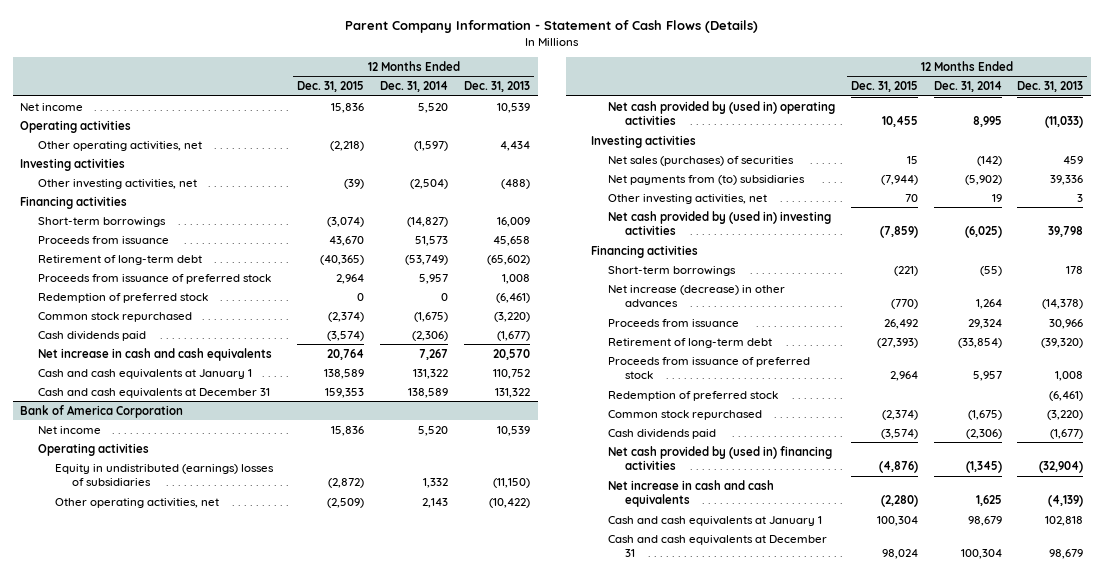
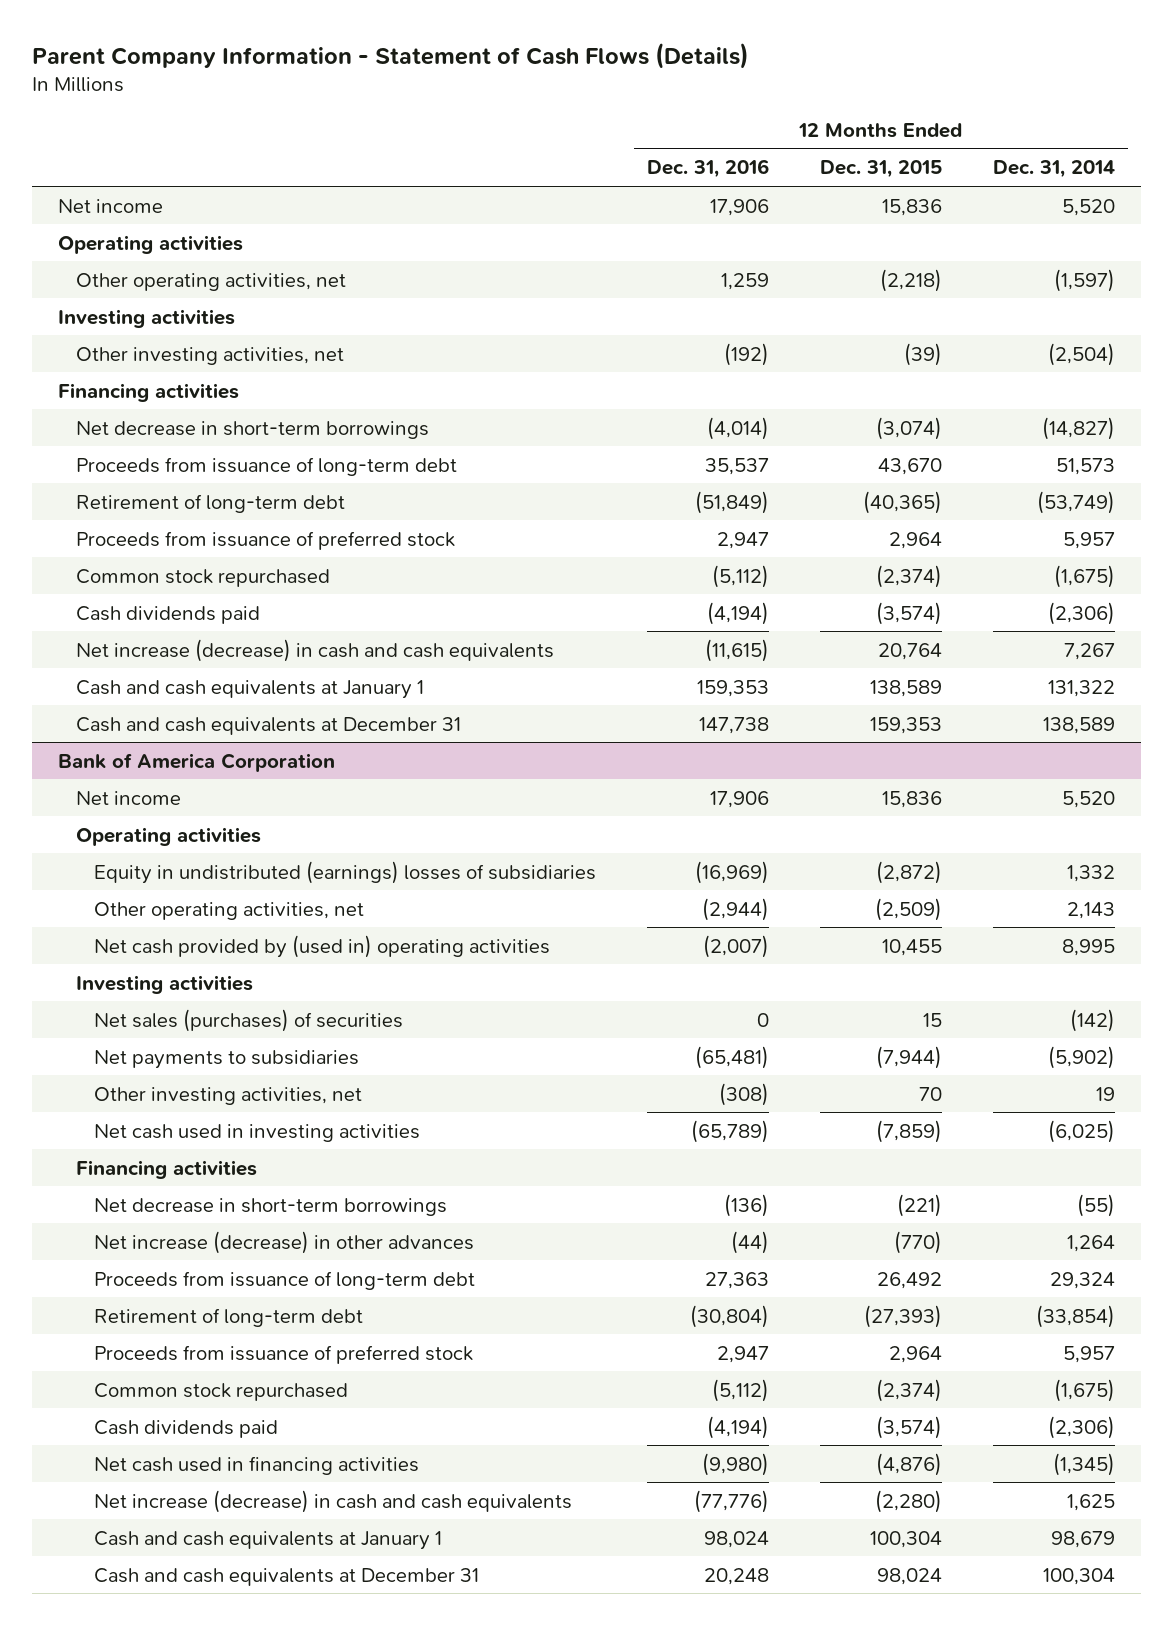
- | 12 Months Ended Dec. 31, 2015 | 12 Months Ended Dec. 31, 2014 | 12 Months Ended Dec. 31, 2013
+ | 12 Months Ended Dec. 31, 2016 | 12 Months Ended Dec. 31, 2015 | 12 Months Ended Dec. 31, 2014
- Short-term borrowings | (3,074) | (14,827) | 16,009
- Proceeds from issuance | 43,670 | 51,573 | 45,658
+ Net decrease in short-term borrowings | (4,014) | (3,074) | (14,827)
+ Proceeds from issuance of long-term debt | 35,537 | 43,670 | 51,573
- Redemption of preferred stock | 0 | 0 | (6,461)
- Net increase in cash and cash equivalents | 20,764 | 7,267 | 20,570
+ Net increase (decrease) in cash and cash equivalents | (11,615) | 20,764 | 7,267
@ Bank of America Corporation
- Net payments from (to) subsidiaries | (7,944) | (5,902) | 39,336
+ Net payments to subsidiaries | (65,481) | (7,944) | (5,902)
- Net cash provided by (used in) investing activities | (7,859) | (6,025) | 39,798
+ Net cash used in investing activities | (65,789) | (7,859) | (6,025)
- Short-term borrowings | (221) | (55) | 178
+ Net decrease in short-term borrowings | (136) | (221) | (55)
- Proceeds from issuance | 26,492 | 29,324 | 30,966
+ Proceeds from issuance of long-term debt | 27,363 | 26,492 | 29,324
- Redemption of preferred stock | | | (6,461)
- Net cash provided by (used in) financing activities | (4,876) | (1,345) | (32,904)
- Net increase in cash and cash equivalents | (2,280) | 1,625 | (4,139)
+ Net cash used in financing activities | (9,980) | (4,876) | (1,345)
+ Net increase (decrease) in cash and cash equivalents | (77,776) | (2,280) | 1,625

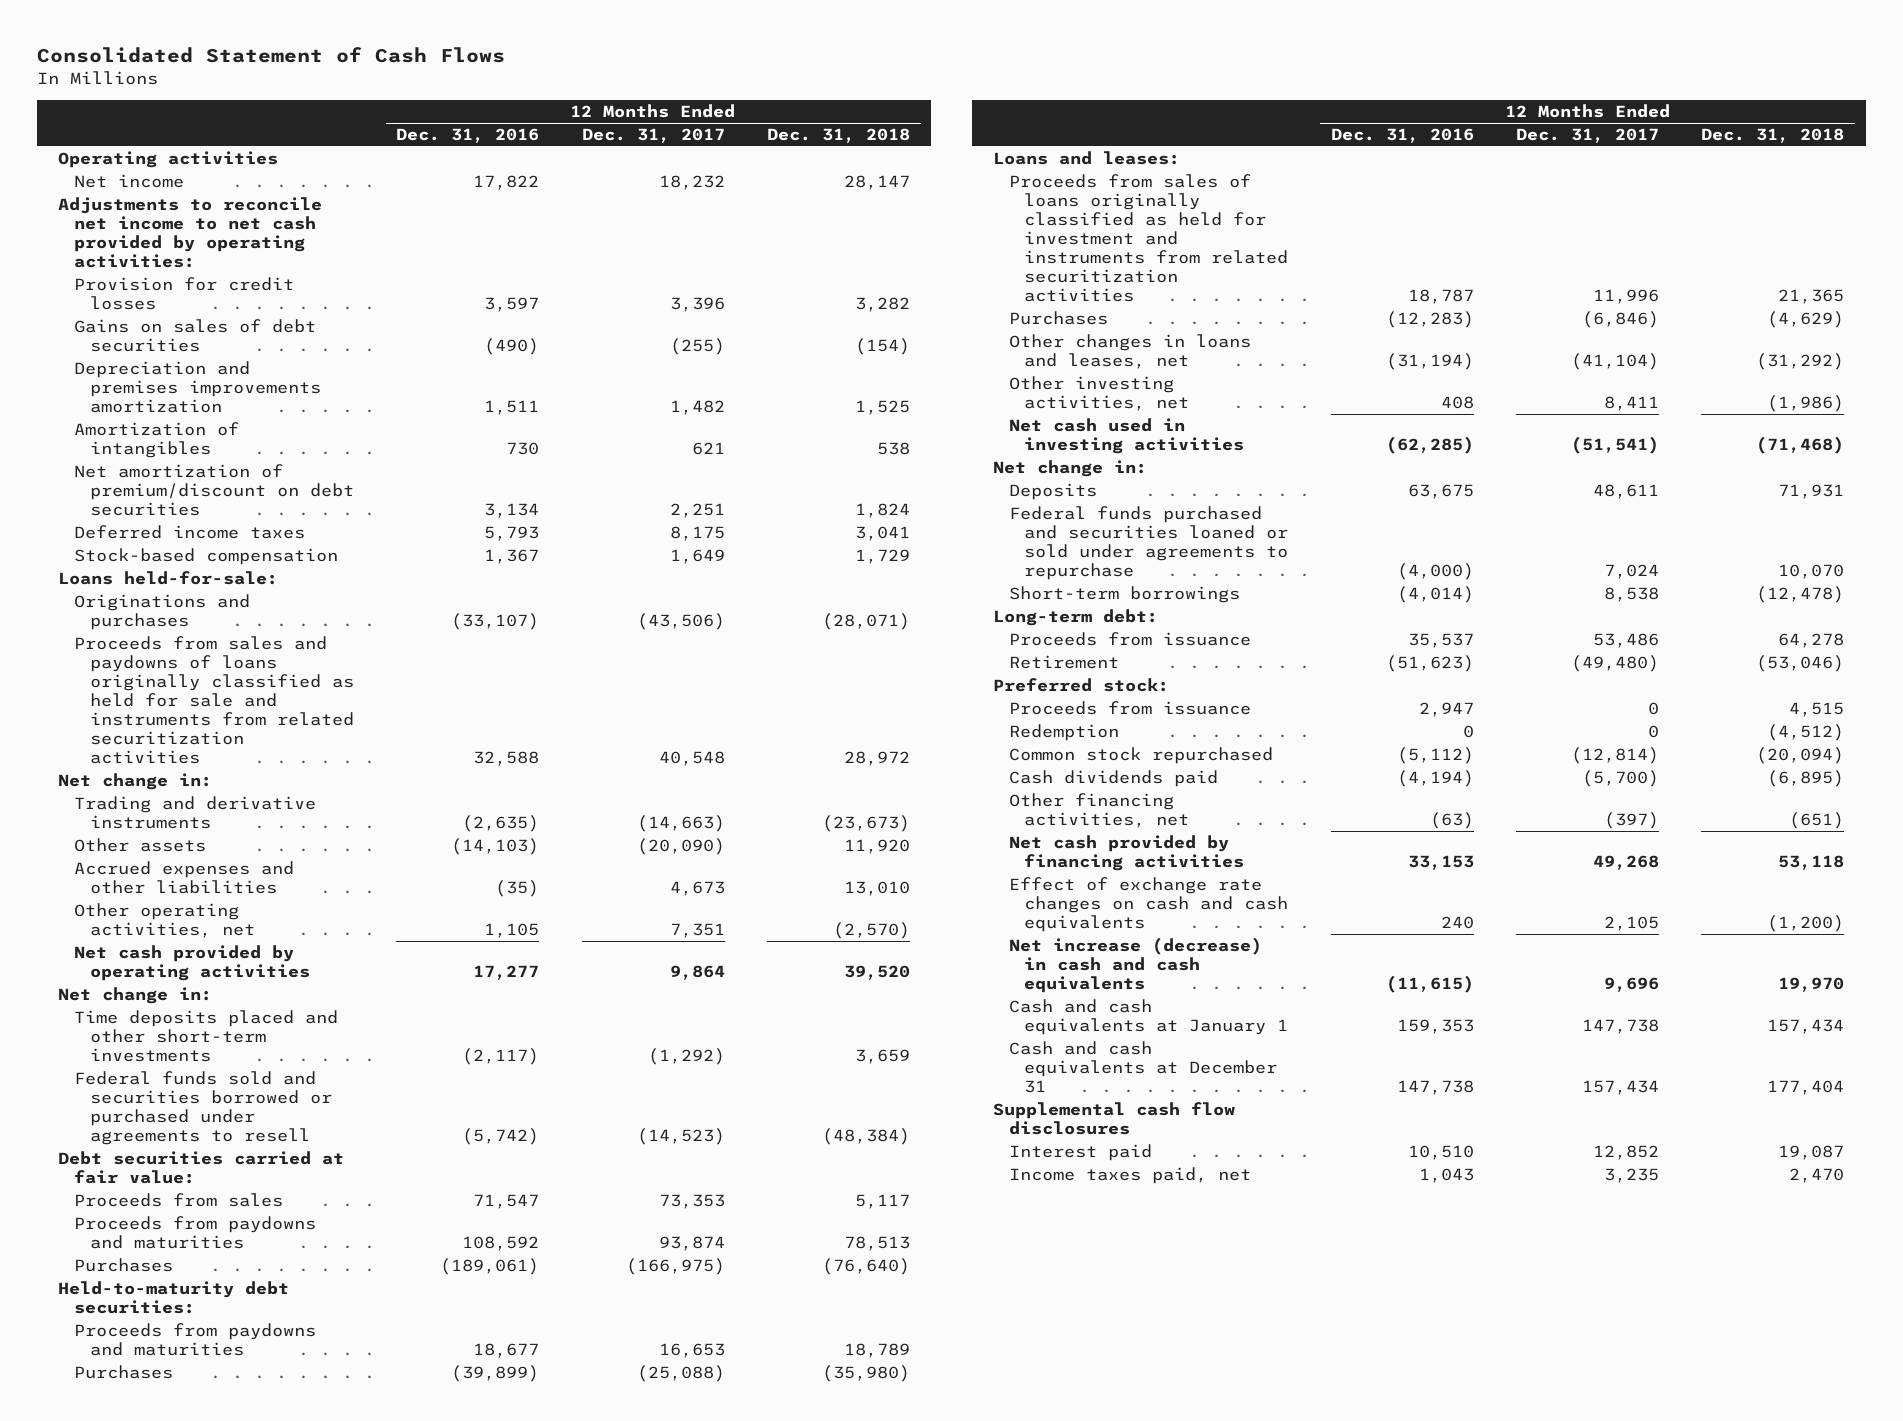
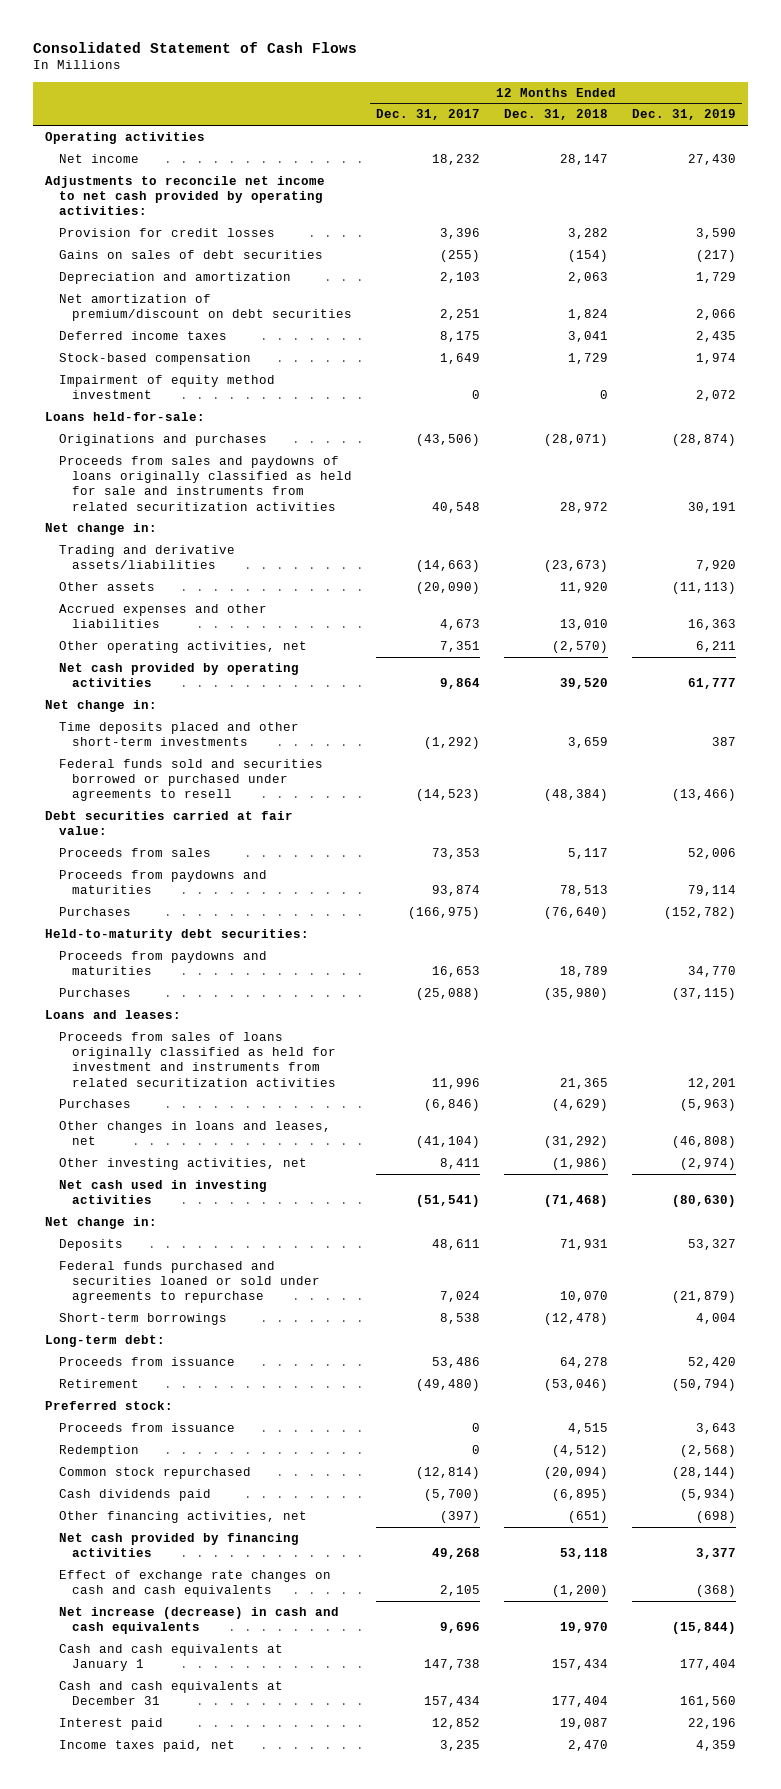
- | 12 Months Ended Dec. 31, 2016 | 12 Months Ended Dec. 31, 2017 | 12 Months Ended Dec. 31, 2018
+ | 12 Months Ended Dec. 31, 2017 | 12 Months Ended Dec. 31, 2018 | 12 Months Ended Dec. 31, 2019
- Depreciation and premises improvements amortization | 1,511 | 1,482 | 1,525
- Amortization of intangibles | 730 | 621 | 538
+ Depreciation and amortization | 2,103 | 2,063 | 1,729
+ Impairment of equity method investment | 0 | 0 | 2,072
- Trading and derivative instruments | (2,635) | (14,663) | (23,673)
+ Trading and derivative assets/liabilities | (14,663) | (23,673) | 7,920
- Supplemental cash flow disclosures

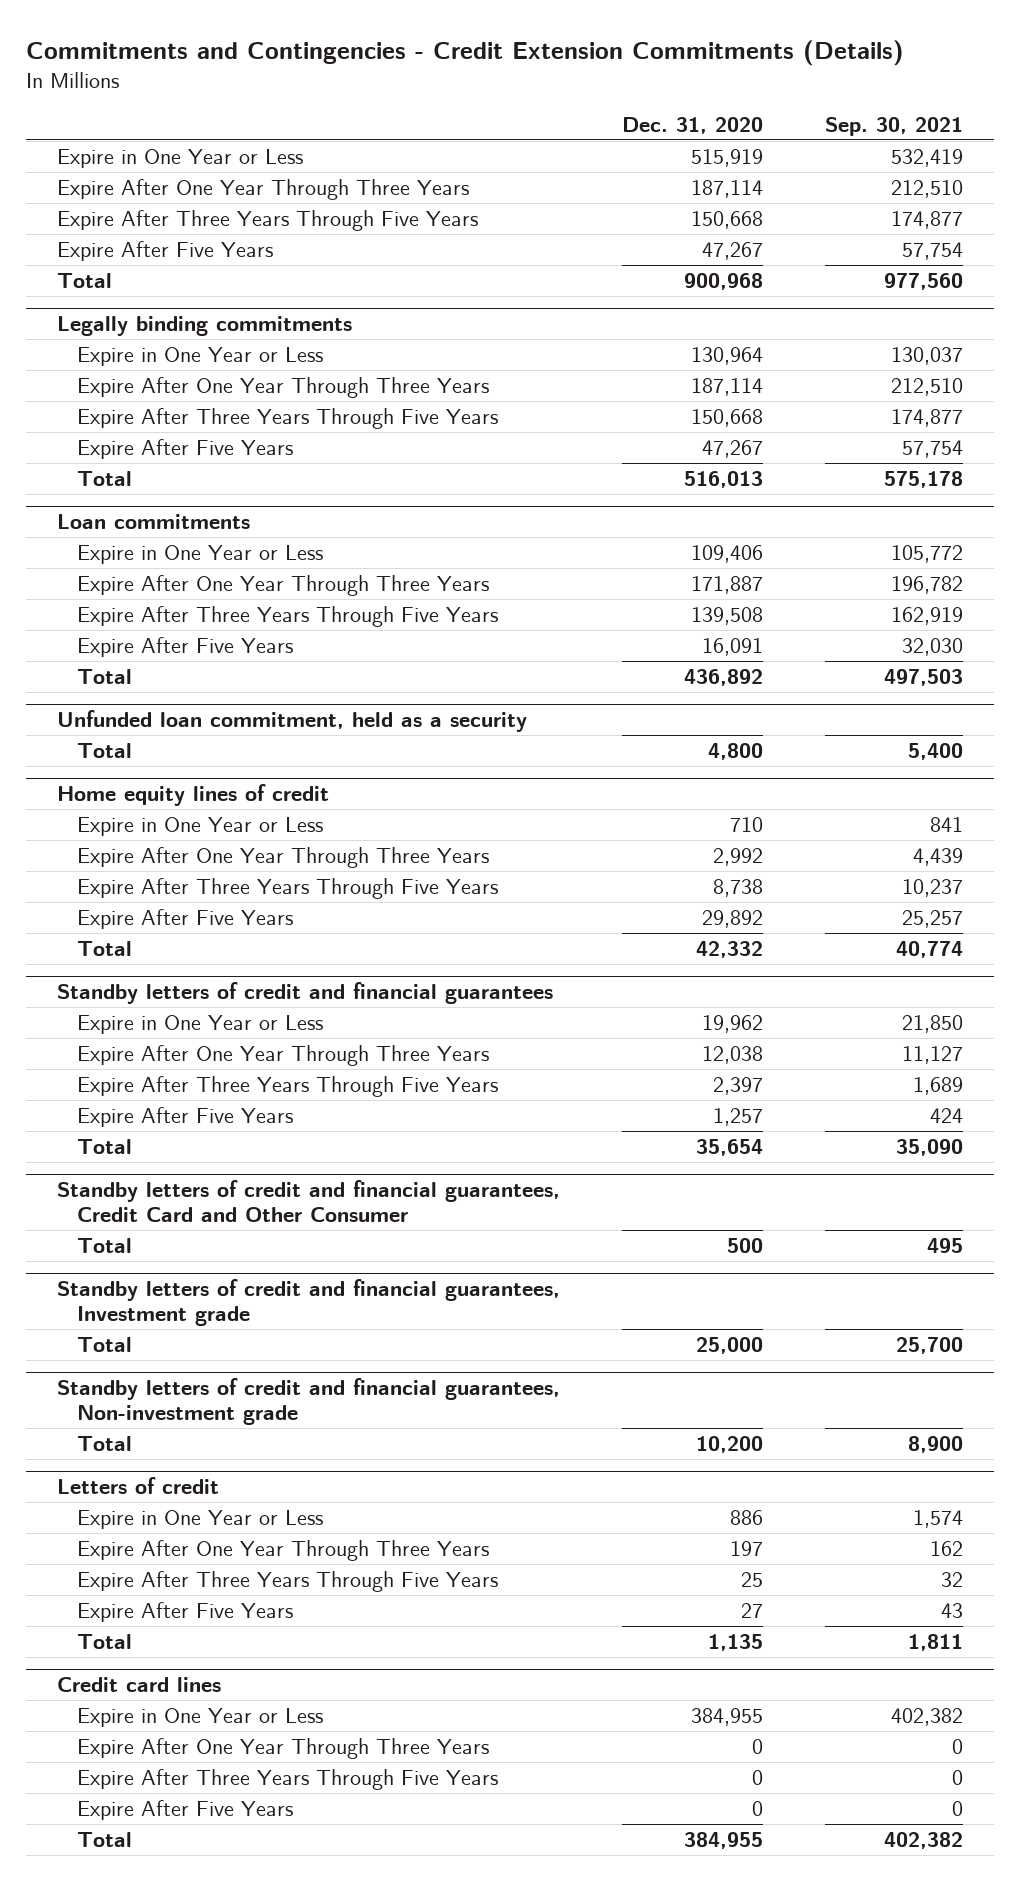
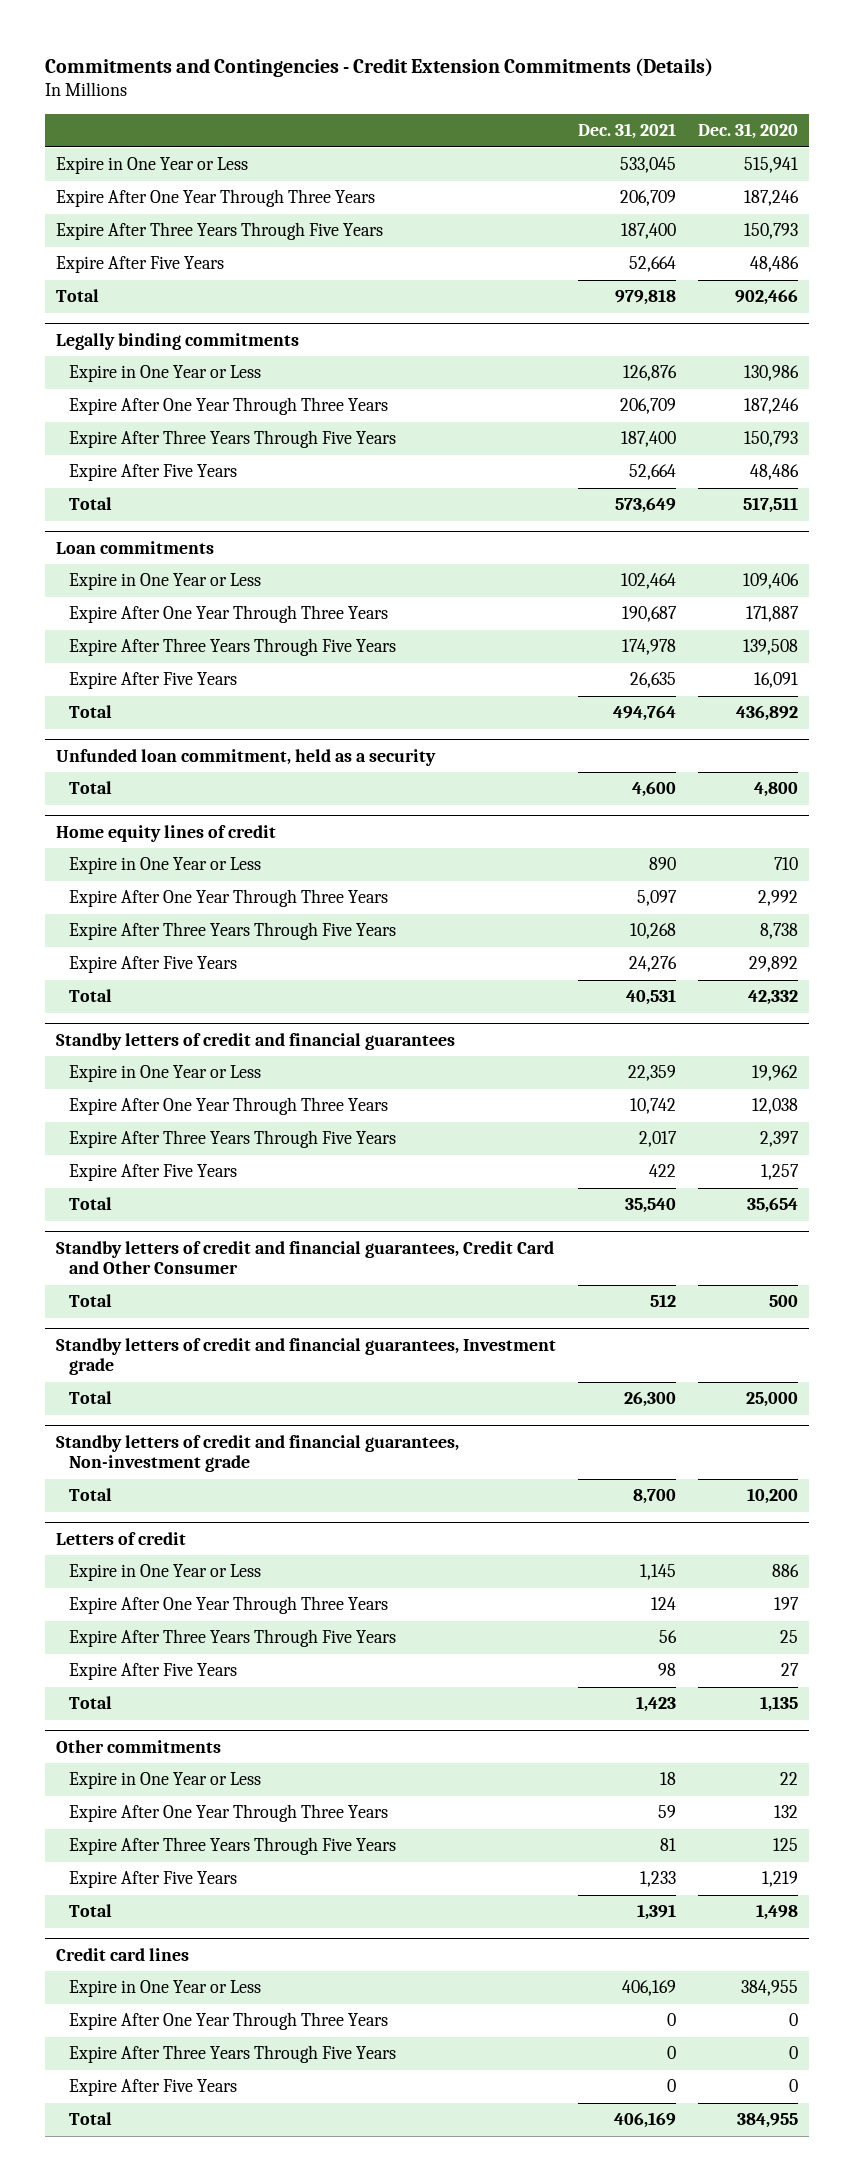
- | Dec. 31, 2020 | Sep. 30, 2021
+ | Dec. 31, 2021 | Dec. 31, 2020
- Expire in One Year or Less | 515,919 | 532,419
- Expire After One Year Through Three Years | 187,114 | 212,510
- Expire After Three Years Through Five Years | 150,668 | 174,877
- Expire After Five Years | 47,267 | 57,754
- Total | 900,968 | 977,560
+ Expire in One Year or Less | 533,045 | 515,941
+ Expire After One Year Through Three Years | 206,709 | 187,246
+ Expire After Three Years Through Five Years | 187,400 | 150,793
+ Expire After Five Years | 52,664 | 48,486
+ Total | 979,818 | 902,466
@ Legally binding commitments
- Expire in One Year or Less | 130,964 | 130,037
- Expire After One Year Through Three Years | 187,114 | 212,510
- Expire After Three Years Through Five Years | 150,668 | 174,877
- Expire After Five Years | 47,267 | 57,754
- Total | 516,013 | 575,178
+ Expire in One Year or Less | 126,876 | 130,986
+ Expire After One Year Through Three Years | 206,709 | 187,246
+ Expire After Three Years Through Five Years | 187,400 | 150,793
+ Expire After Five Years | 52,664 | 48,486
+ Total | 573,649 | 517,511
+ Other commitments
+ Expire in One Year or Less | 18 | 22
+ Expire After One Year Through Three Years | 59 | 132
+ Expire After Three Years Through Five Years | 81 | 125
+ Expire After Five Years | 1,233 | 1,219
+ Total | 1,391 | 1,498

